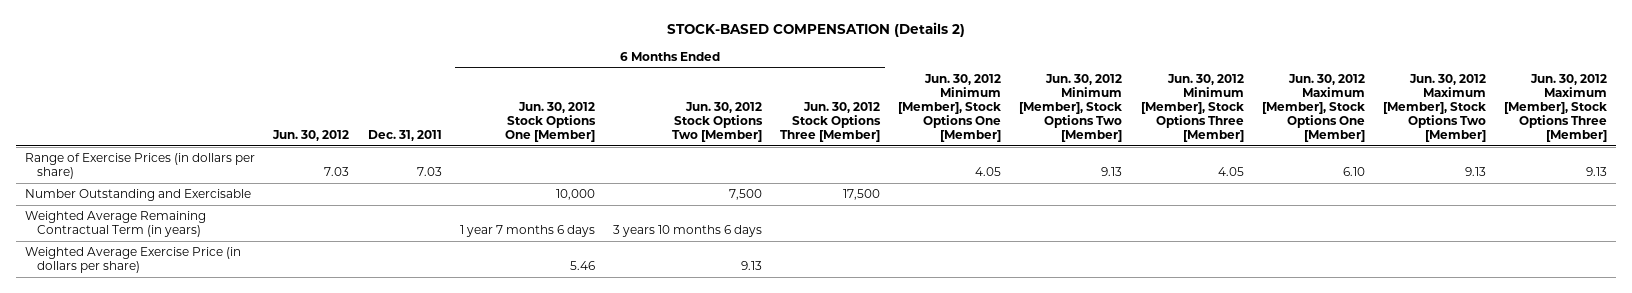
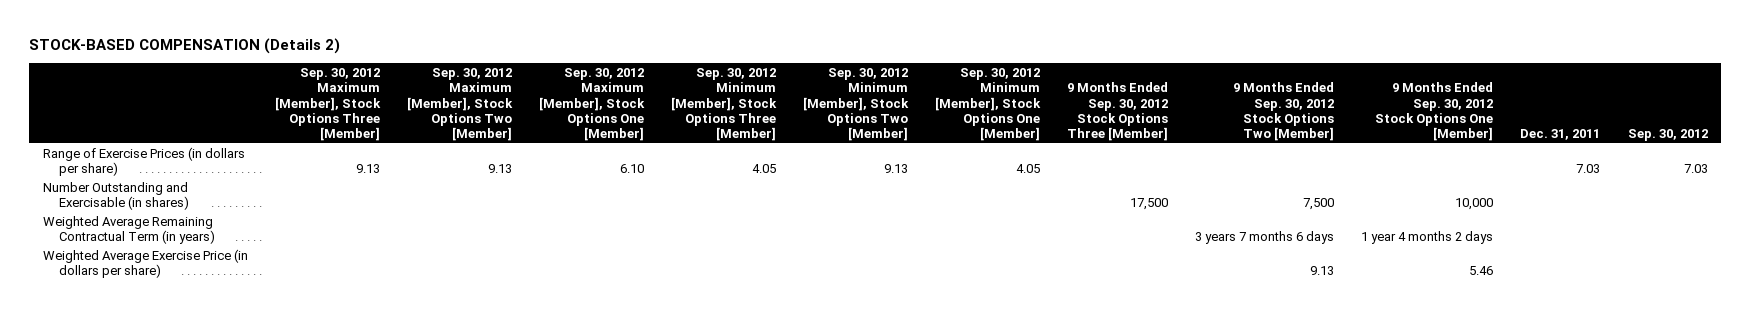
- | Jun. 30, 2012 | Dec. 31, 2011 | 6 Months Ended Jun. 30, 2012 Stock Options One [Member] | 6 Months Ended Jun. 30, 2012 Stock Options Two [Member] | 6 Months Ended Jun. 30, 2012 Stock Options Three [Member] | Jun. 30, 2012 Minimum [Member], Stock Options One [Member] | Jun. 30, 2012 Minimum [Member], Stock Options Two [Member] | Jun. 30, 2012 Minimum [Member], Stock Options Three [Member] | Jun. 30, 2012 Maximum [Member], Stock Options One [Member] | Jun. 30, 2012 Maximum [Member], Stock Options Two [Member] | Jun. 30, 2012 Maximum [Member], Stock Options Three [Member]
+ | Sep. 30, 2012 Maximum [Member], Stock Options Three [Member] | Sep. 30, 2012 Maximum [Member], Stock Options Two [Member] | Sep. 30, 2012 Maximum [Member], Stock Options One [Member] | Sep. 30, 2012 Minimum [Member], Stock Options Three [Member] | Sep. 30, 2012 Minimum [Member], Stock Options Two [Member] | Sep. 30, 2012 Minimum [Member], Stock Options One [Member] | 9 Months Ended Sep. 30, 2012 Stock Options Three [Member] | 9 Months Ended Sep. 30, 2012 Stock Options Two [Member] | 9 Months Ended Sep. 30, 2012 Stock Options One [Member] | Dec. 31, 2011 | Sep. 30, 2012
- Number Outstanding and Exercisable | | | 10,000 | 7,500 | 17,500 | | | | | |
+ Number Outstanding and Exercisable (in shares) | | | | | | | 17,500 | 7,500 | 10,000 | |

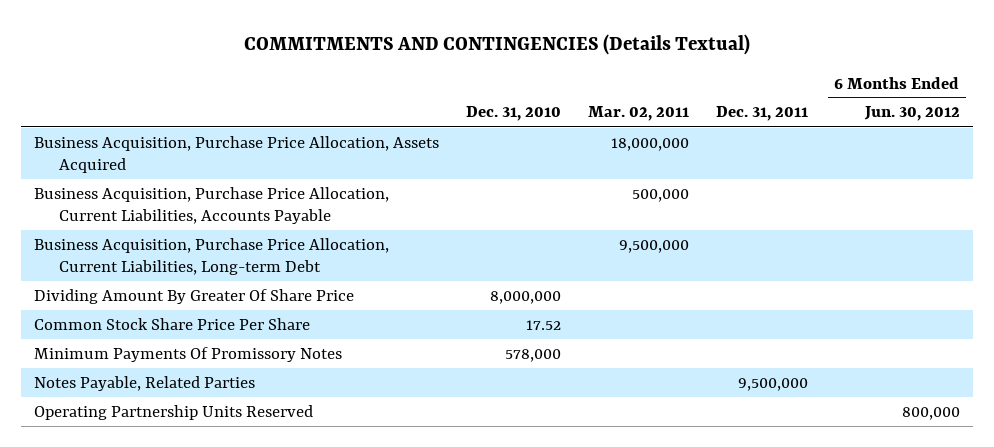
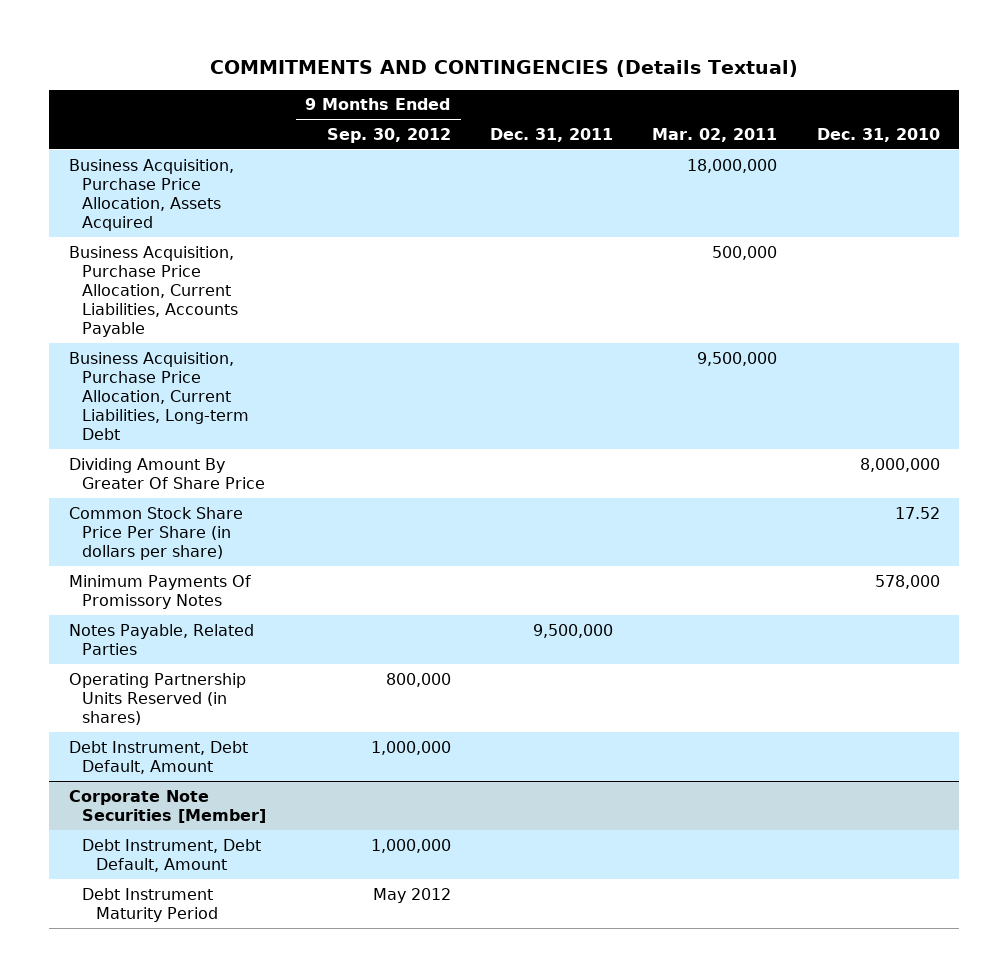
- | Dec. 31, 2010 | Mar. 02, 2011 | Dec. 31, 2011 | 6 Months Ended Jun. 30, 2012
+ | 9 Months Ended Sep. 30, 2012 | Dec. 31, 2011 | Mar. 02, 2011 | Dec. 31, 2010
- Common Stock Share Price Per Share | 17.52 | | |
+ Common Stock Share Price Per Share (in dollars per share) | | | | 17.52
- Operating Partnership Units Reserved | | | | 800,000
+ Operating Partnership Units Reserved (in shares) | 800,000 | | |
+ Debt Instrument, Debt Default, Amount | 1,000,000 | | |
+ Corporate Note Securities [Member]
+ Debt Instrument, Debt Default, Amount | 1,000,000 | | |
+ Debt Instrument Maturity Period | May 2012 | | |

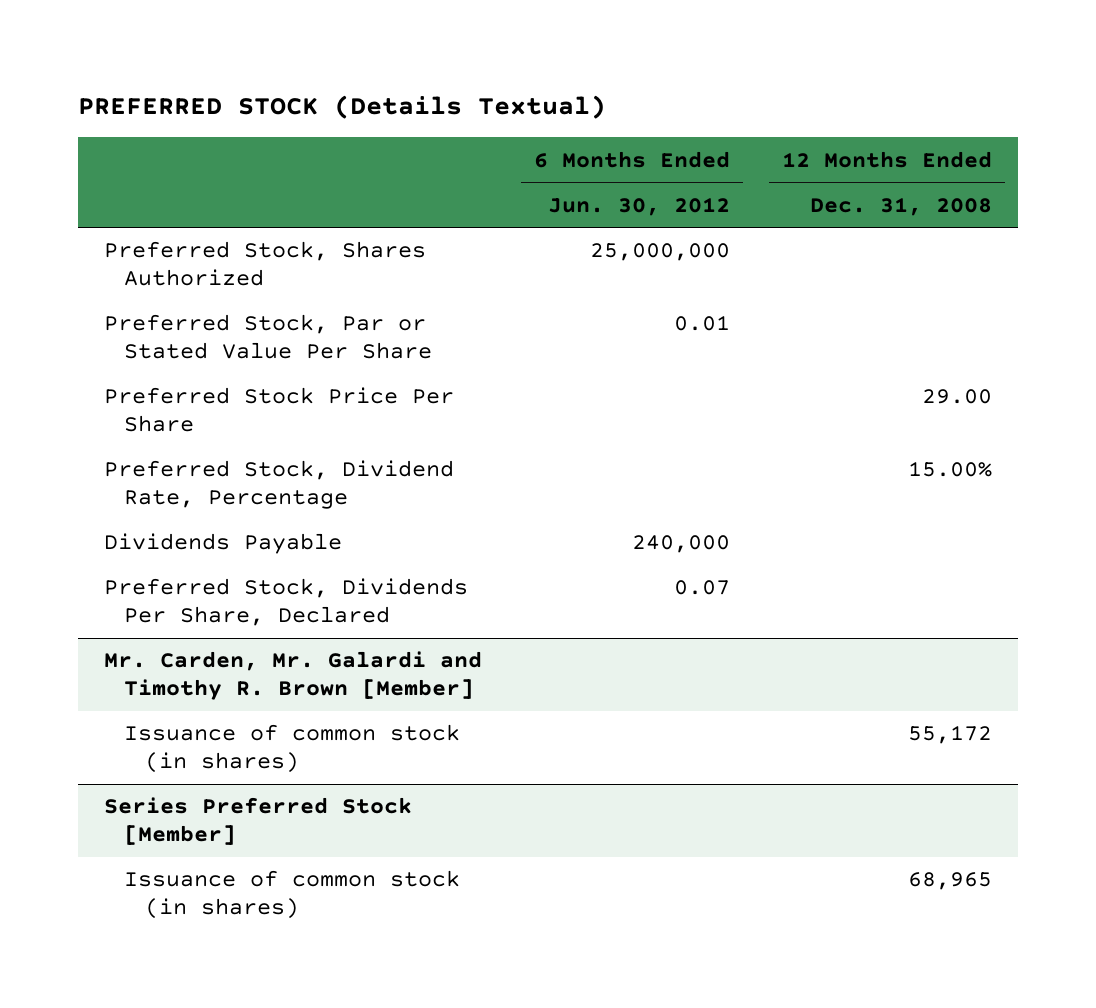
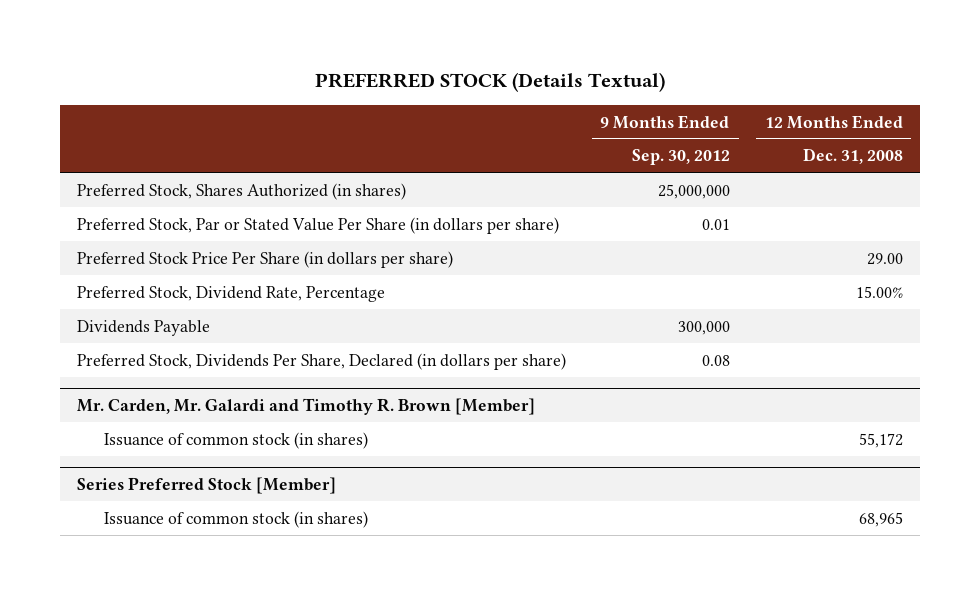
- | 6 Months Ended Jun. 30, 2012 | 12 Months Ended Dec. 31, 2008
+ | 9 Months Ended Sep. 30, 2012 | 12 Months Ended Dec. 31, 2008
- Preferred Stock, Shares Authorized | 25,000,000 |
- Preferred Stock, Par or Stated Value Per Share | 0.01 |
- Preferred Stock Price Per Share | | 29.00
+ Preferred Stock, Shares Authorized (in shares) | 25,000,000 |
+ Preferred Stock, Par or Stated Value Per Share (in dollars per share) | 0.01 |
+ Preferred Stock Price Per Share (in dollars per share) | | 29.00
- Preferred Stock, Dividends Per Share, Declared | 0.07 |
+ Preferred Stock, Dividends Per Share, Declared (in dollars per share) | 0.08 |

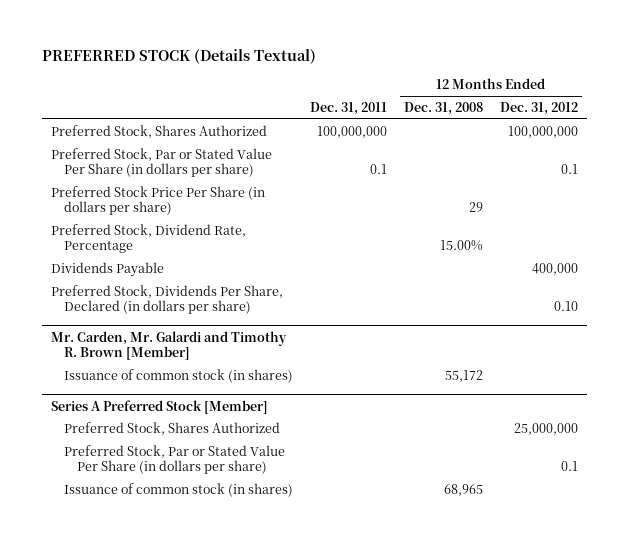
- | 9 Months Ended Sep. 30, 2012 | 12 Months Ended Dec. 31, 2008
+ | Dec. 31, 2011 | 12 Months Ended Dec. 31, 2008 | 12 Months Ended Dec. 31, 2012
- Preferred Stock, Shares Authorized (in shares) | 25,000,000 |
+ Preferred Stock, Shares Authorized | 100,000,000 | | 100,000,000
- Preferred Stock Price Per Share (in dollars per share) | | 29.00
+ Preferred Stock Price Per Share (in dollars per share) | | 29 |
- Series Preferred Stock [Member]
+ Series A Preferred Stock [Member]
+ Preferred Stock, Shares Authorized | | | 25,000,000
+ Preferred Stock, Par or Stated Value Per Share (in dollars per share) | | | 0.1

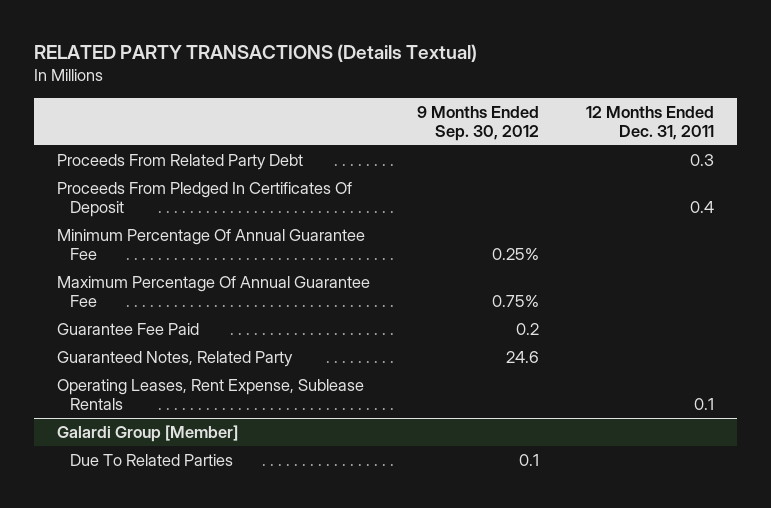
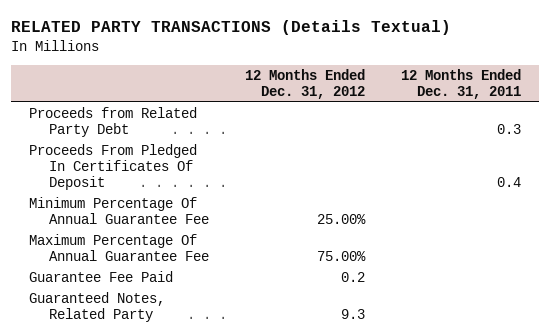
- | 9 Months Ended Sep. 30, 2012 | 12 Months Ended Dec. 31, 2011
+ | 12 Months Ended Dec. 31, 2012 | 12 Months Ended Dec. 31, 2011
- Proceeds From Related Party Debt | | 0.3
+ Proceeds from Related Party Debt | | 0.3
- Operating Leases, Rent Expense, Sublease Rentals | | 0.1
- Galardi Group [Member]
- Due To Related Parties | 0.1 |

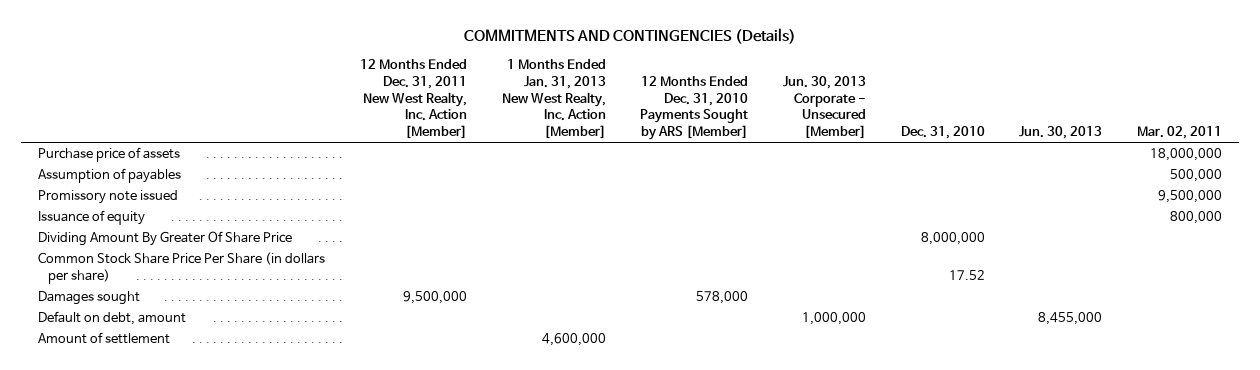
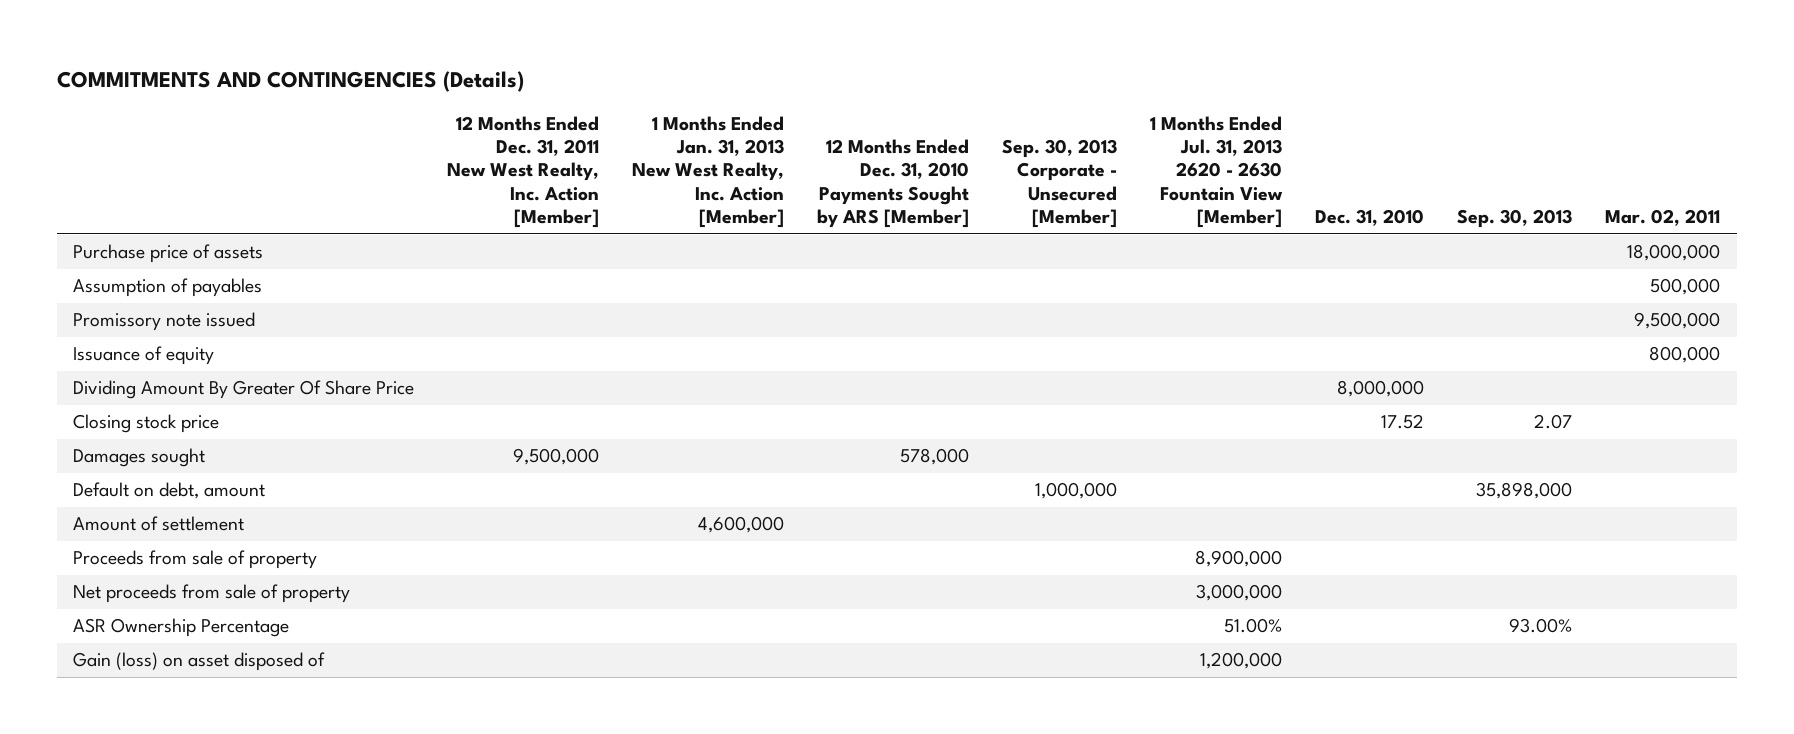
- | 12 Months Ended Dec. 31, 2011 New West Realty, Inc. Action [Member] | 1 Months Ended Jan. 31, 2013 New West Realty, Inc. Action [Member] | 12 Months Ended Dec. 31, 2010 Payments Sought by ARS [Member] | Jun. 30, 2013 Corporate - Unsecured [Member] | Dec. 31, 2010 | Jun. 30, 2013 | Mar. 02, 2011
+ | 12 Months Ended Dec. 31, 2011 New West Realty, Inc. Action [Member] | 1 Months Ended Jan. 31, 2013 New West Realty, Inc. Action [Member] | 12 Months Ended Dec. 31, 2010 Payments Sought by ARS [Member] | Sep. 30, 2013 Corporate - Unsecured [Member] | 1 Months Ended Jul. 31, 2013 2620 - 2630 Fountain View [Member] | Dec. 31, 2010 | Sep. 30, 2013 | Mar. 02, 2011
- Common Stock Share Price Per Share (in dollars per share) | | | | | 17.52 | |
+ Closing stock price | | | | | | 17.52 | 2.07 |
+ Proceeds from sale of property | | | | | 8,900,000 | | |
+ Net proceeds from sale of property | | | | | 3,000,000 | | |
+ ASR Ownership Percentage | | | | | 51.00% | | 93.00% |
+ Gain (loss) on asset disposed of | | | | | 1,200,000 | | |

